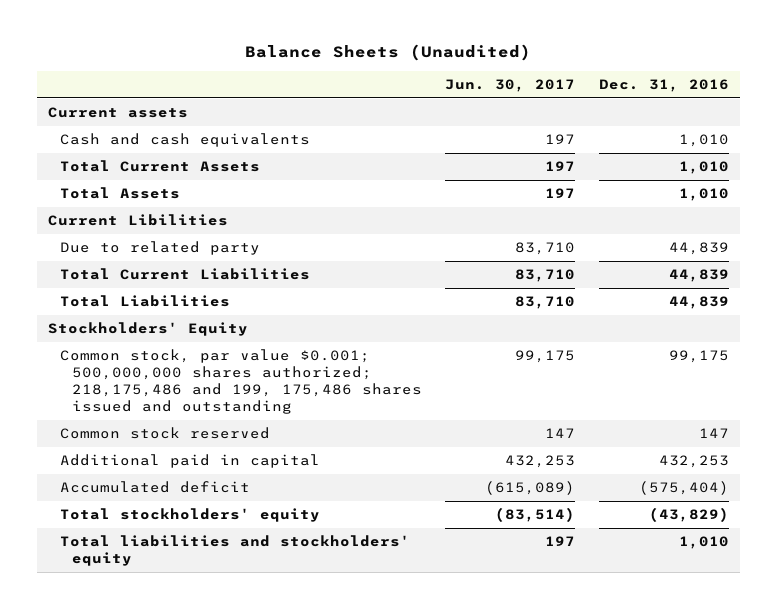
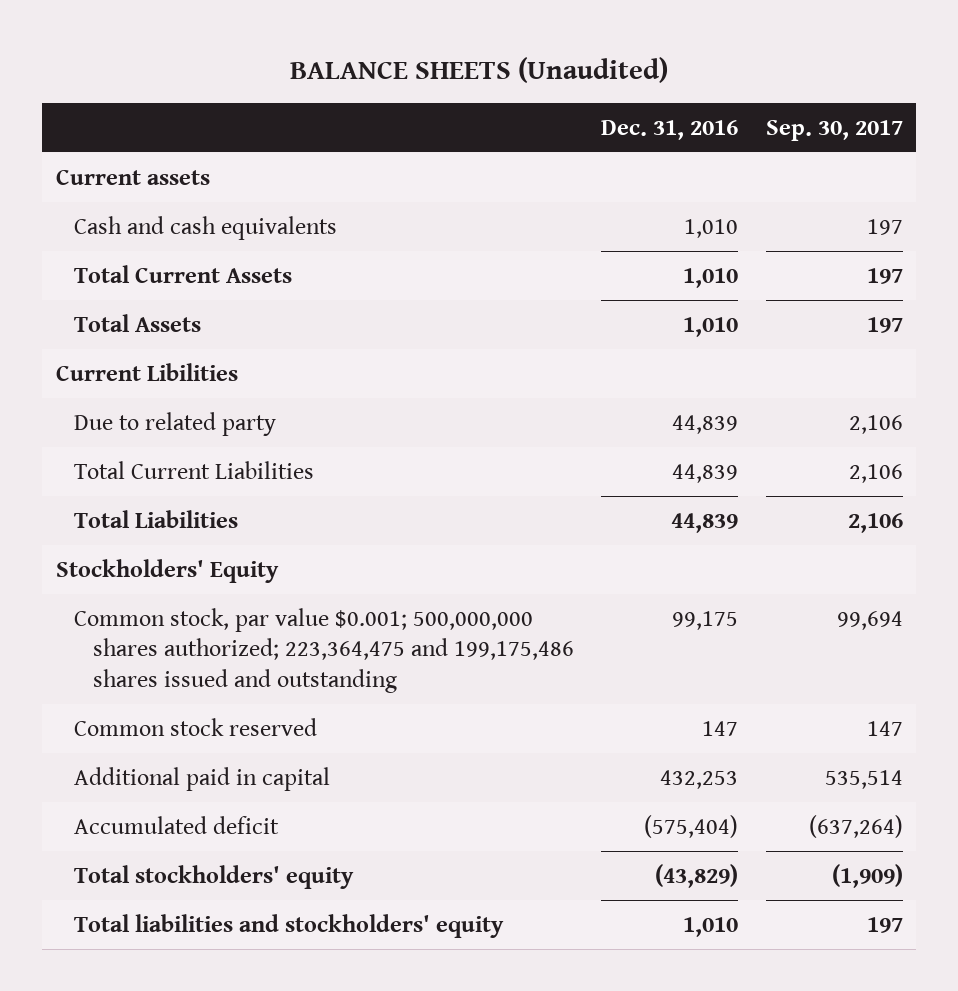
- Balance Sheets (Unaudited)
+ BALANCE SHEETS (Unaudited)
- | Jun. 30, 2017 | Dec. 31, 2016
+ | Dec. 31, 2016 | Sep. 30, 2017
- Common stock, par value $0.001; 500,000,000 shares authorized; 218,175,486 and 199, 175,486 shares issued and outstanding | 99,175 | 99,175
+ Common stock, par value $0.001; 500,000,000 shares authorized; 223,364,475 and 199,175,486 shares issued and outstanding | 99,175 | 99,694

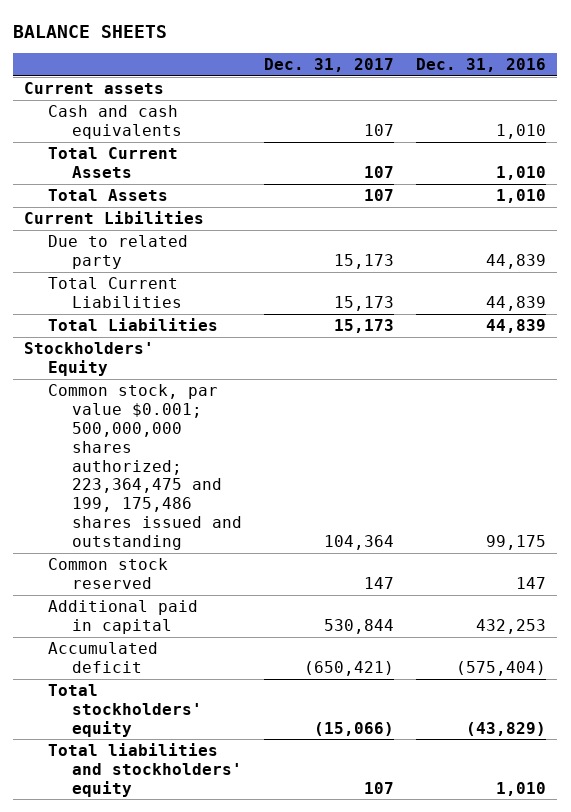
- BALANCE SHEETS (Unaudited)
+ BALANCE SHEETS
- | Dec. 31, 2016 | Sep. 30, 2017
+ | Dec. 31, 2017 | Dec. 31, 2016
- Common stock, par value $0.001; 500,000,000 shares authorized; 223,364,475 and 199,175,486 shares issued and outstanding | 99,175 | 99,694
+ Common stock, par value $0.001; 500,000,000 shares authorized; 223,364,475 and 199, 175,486 shares issued and outstanding | 104,364 | 99,175

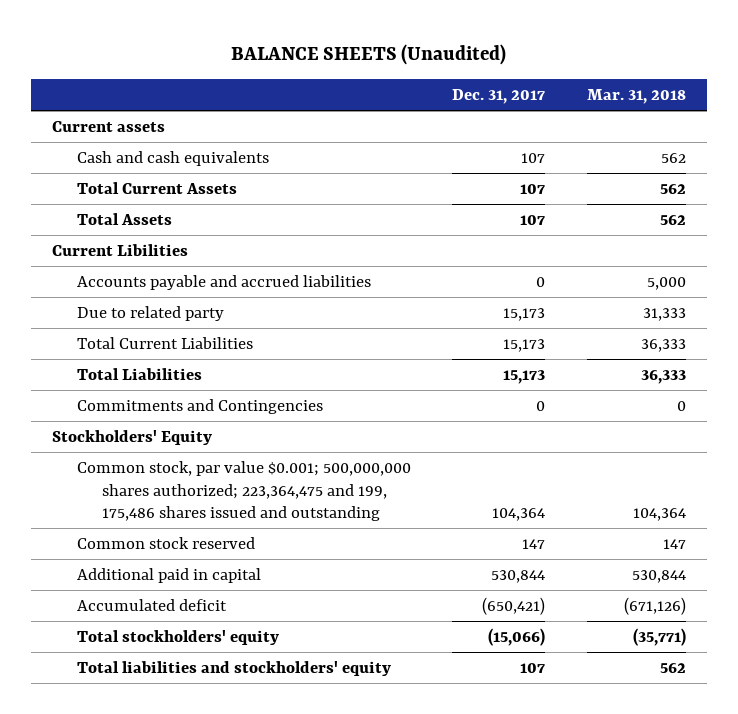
- BALANCE SHEETS
+ BALANCE SHEETS (Unaudited)
- | Dec. 31, 2017 | Dec. 31, 2016
+ | Dec. 31, 2017 | Mar. 31, 2018
+ Accounts payable and accrued liabilities | 0 | 5,000
+ Commitments and Contingencies | 0 | 0

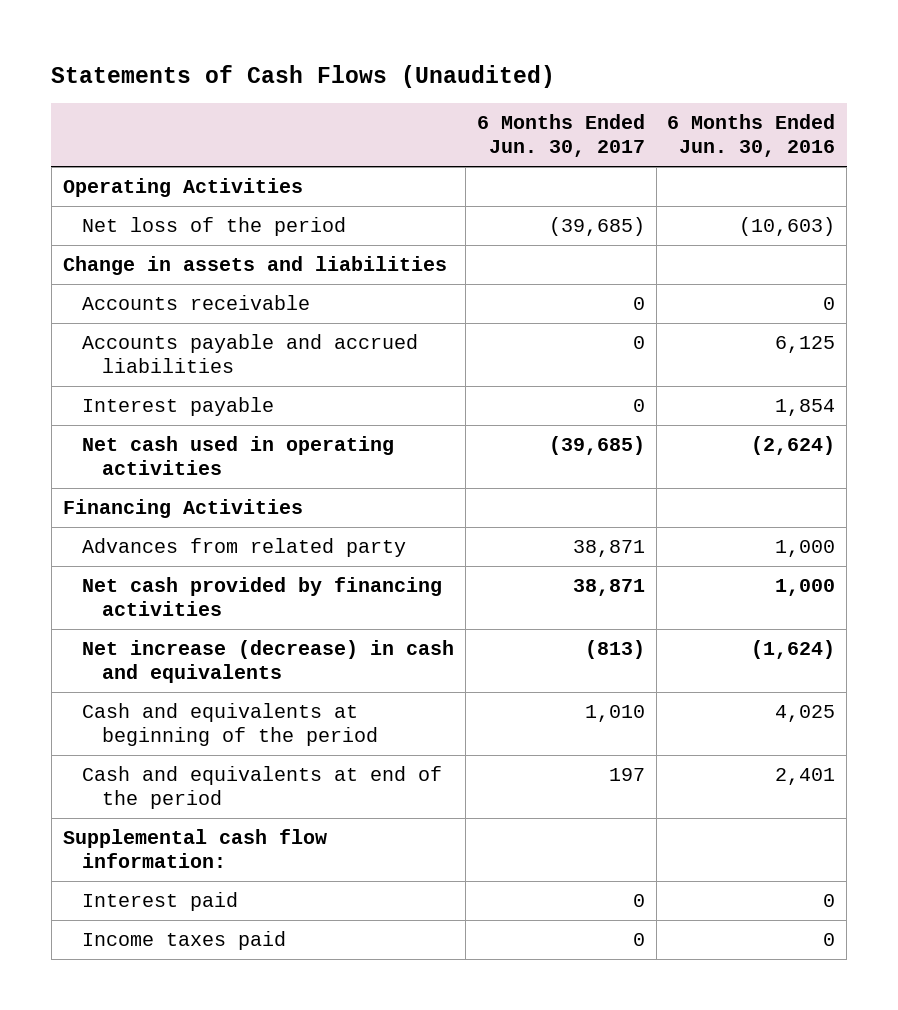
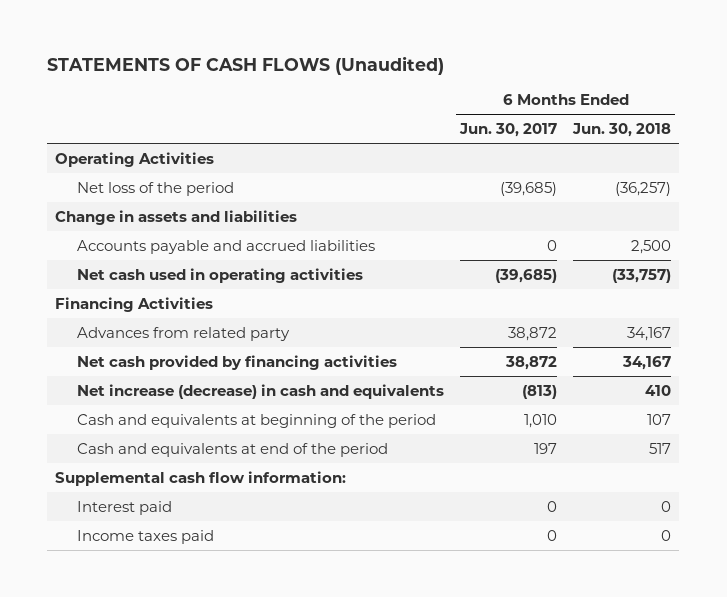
- Statements of Cash Flows (Unaudited)
+ STATEMENTS OF CASH FLOWS (Unaudited)
- | 6 Months Ended Jun. 30, 2017 | 6 Months Ended Jun. 30, 2016
+ | 6 Months Ended Jun. 30, 2017 | 6 Months Ended Jun. 30, 2018
- Accounts receivable | 0 | 0
- Interest payable | 0 | 1,854
- Advances from related party | 38,871 | 1,000
- Net cash provided by financing activities | 38,871 | 1,000
+ Advances from related party | 38,872 | 34,167
+ Net cash provided by financing activities | 38,872 | 34,167

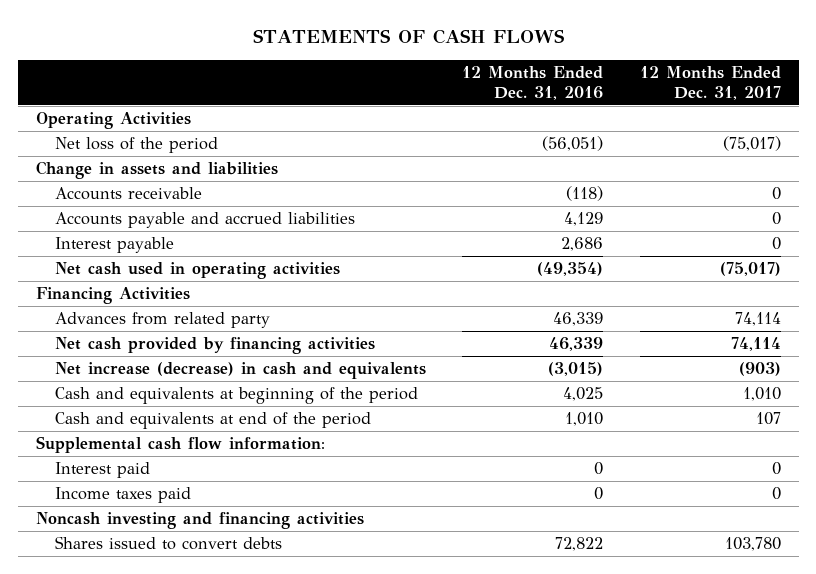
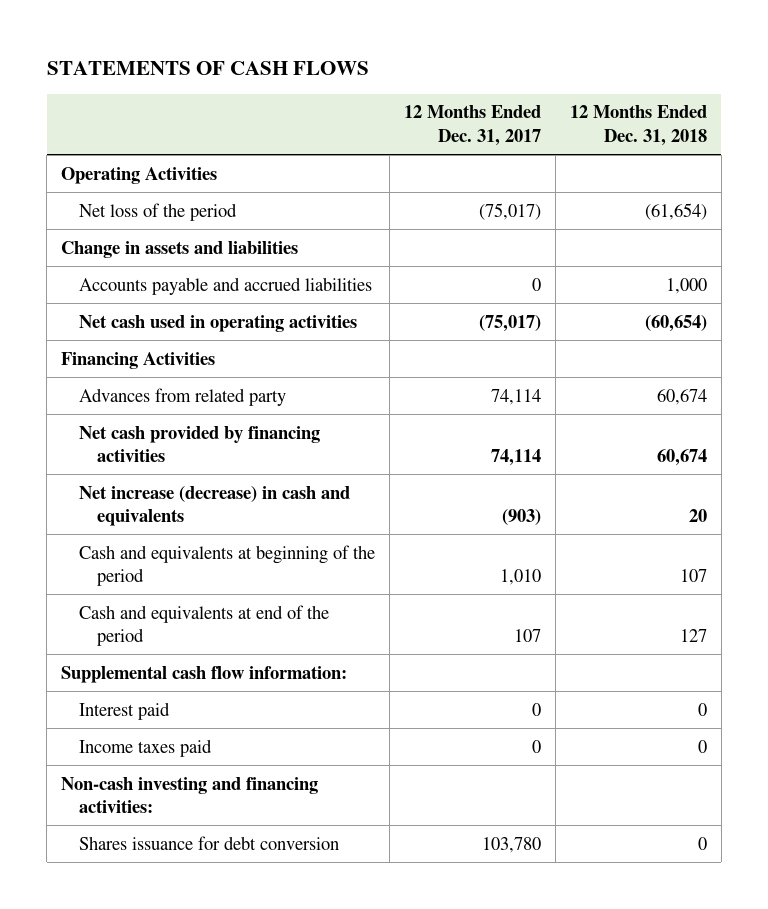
- | 12 Months Ended Dec. 31, 2016 | 12 Months Ended Dec. 31, 2017
+ | 12 Months Ended Dec. 31, 2017 | 12 Months Ended Dec. 31, 2018
- Accounts receivable | (118) | 0
- Interest payable | 2,686 | 0
- Noncash investing and financing activities
- Shares issued to convert debts | 72,822 | 103,780
+ Non-cash investing and financing activities:
+ Shares issuance for debt conversion | 103,780 | 0

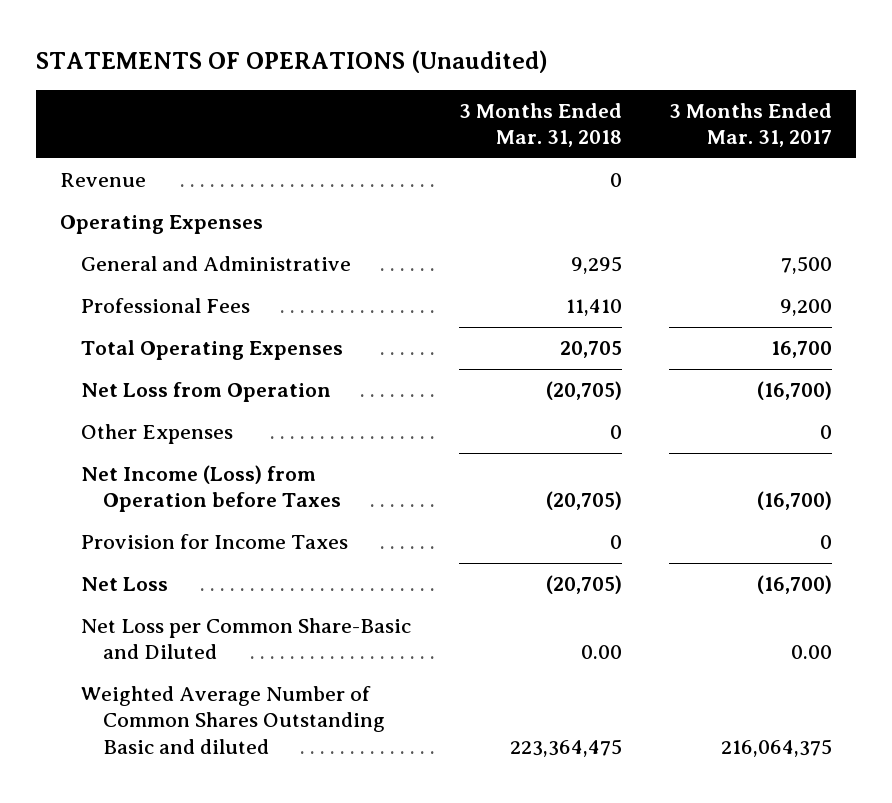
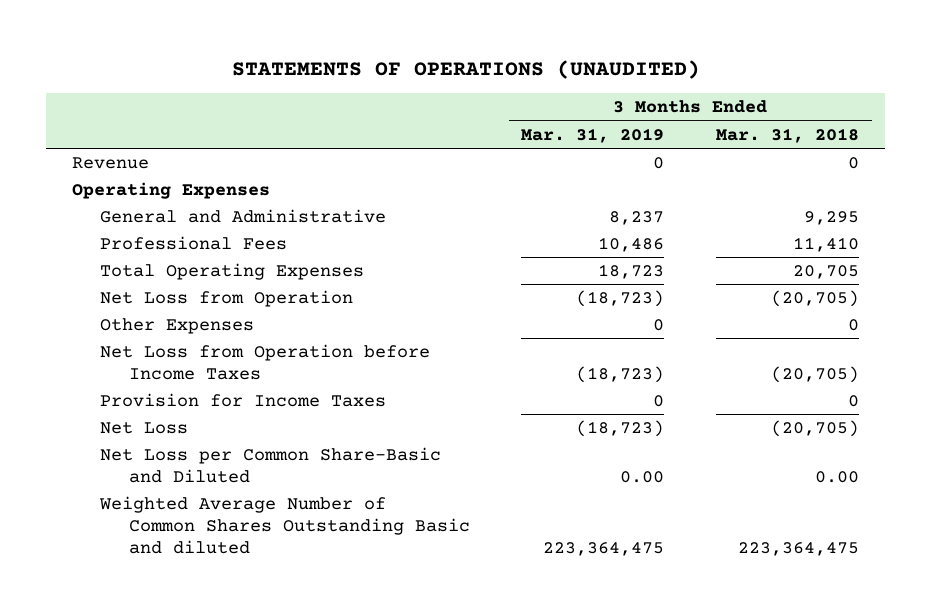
- STATEMENTS OF OPERATIONS (Unaudited)
+ STATEMENTS OF OPERATIONS (UNAUDITED)
- | 3 Months Ended Mar. 31, 2018 | 3 Months Ended Mar. 31, 2017
+ | 3 Months Ended Mar. 31, 2019 | 3 Months Ended Mar. 31, 2018
- Net Income (Loss) from Operation before Taxes | (20,705) | (16,700)
+ Net Loss from Operation before Income Taxes | (18,723) | (20,705)

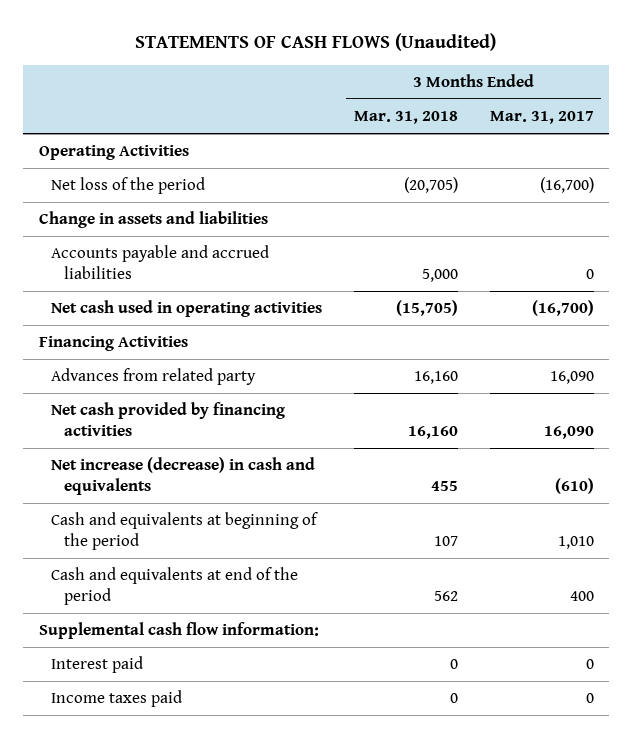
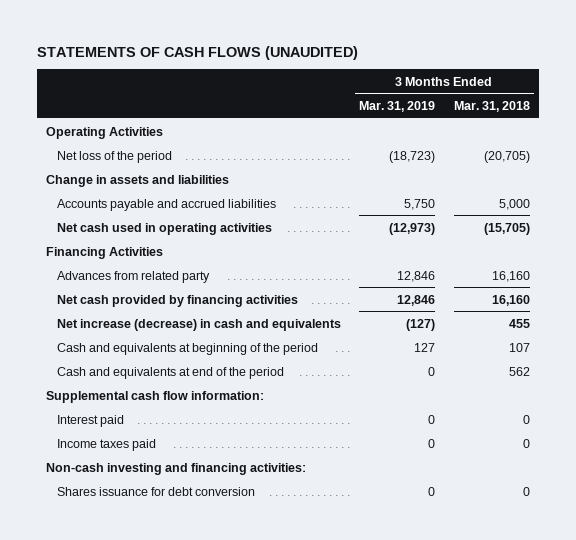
- STATEMENTS OF CASH FLOWS (Unaudited)
+ STATEMENTS OF CASH FLOWS (UNAUDITED)
- | 3 Months Ended Mar. 31, 2018 | 3 Months Ended Mar. 31, 2017
+ | 3 Months Ended Mar. 31, 2019 | 3 Months Ended Mar. 31, 2018
+ Non-cash investing and financing activities:
+ Shares issuance for debt conversion | 0 | 0

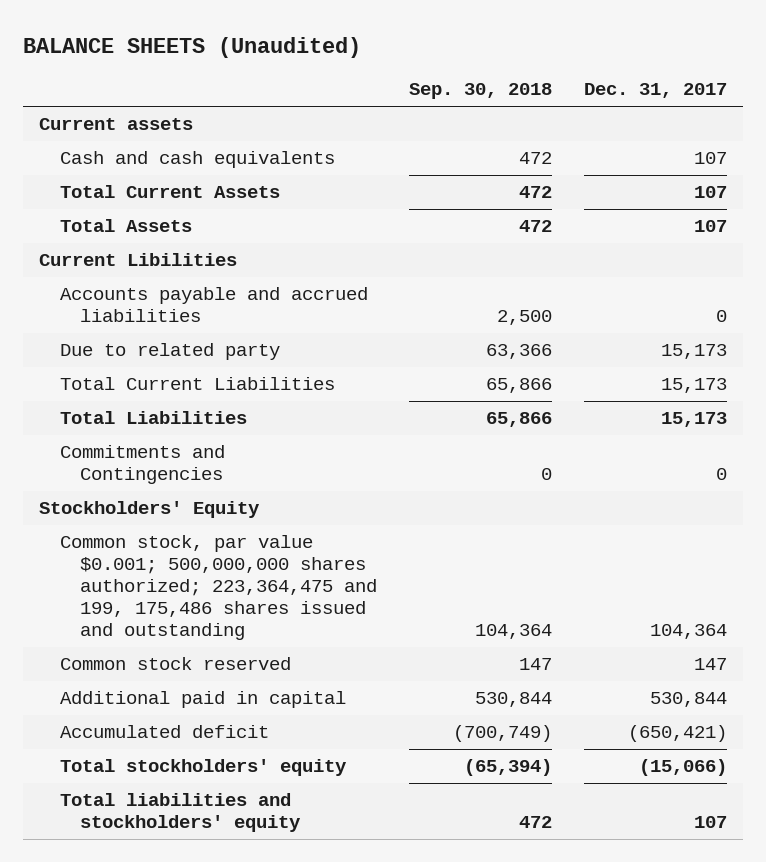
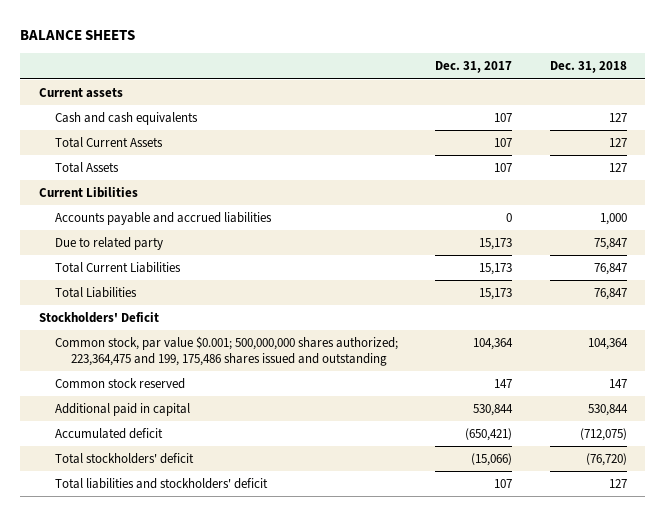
- BALANCE SHEETS (Unaudited)
+ BALANCE SHEETS
- | Sep. 30, 2018 | Dec. 31, 2017
+ | Dec. 31, 2017 | Dec. 31, 2018
- Commitments and Contingencies | 0 | 0
- Stockholders' Equity
+ Stockholders' Deficit
- Total stockholders' equity | (65,394) | (15,066)
- Total liabilities and stockholders' equity | 472 | 107
+ Total stockholders' deficit | (15,066) | (76,720)
+ Total liabilities and stockholders' deficit | 107 | 127

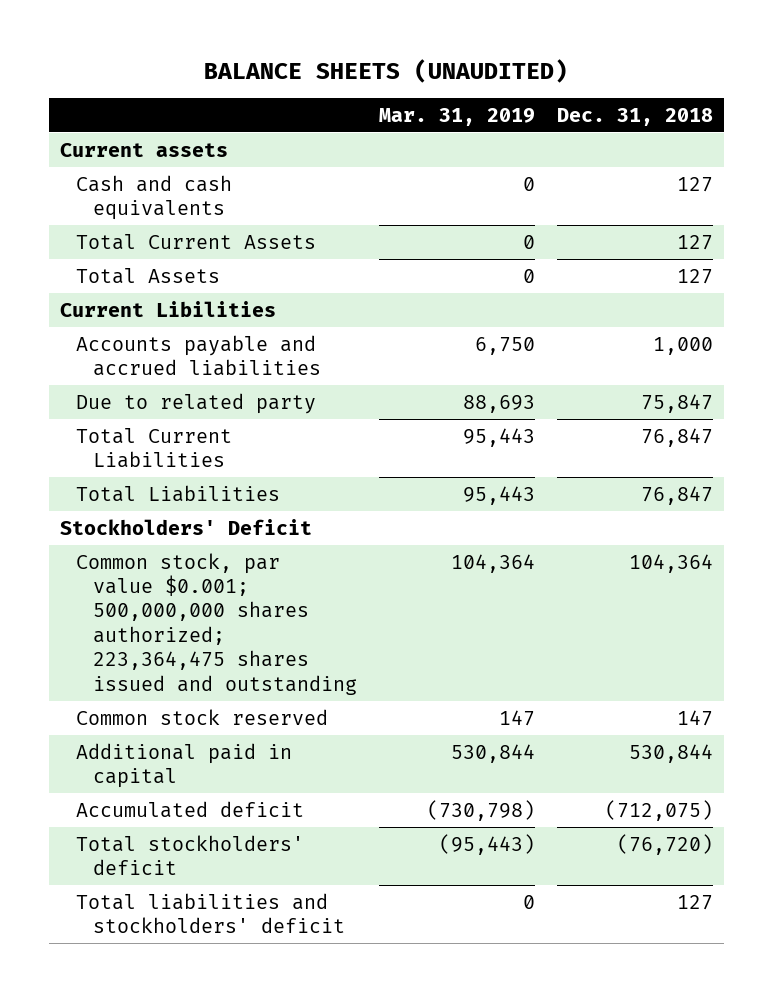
- BALANCE SHEETS
+ BALANCE SHEETS (UNAUDITED)
- | Dec. 31, 2017 | Dec. 31, 2018
+ | Mar. 31, 2019 | Dec. 31, 2018
- Common stock, par value $0.001; 500,000,000 shares authorized; 223,364,475 and 199, 175,486 shares issued and outstanding | 104,364 | 104,364
+ Common stock, par value $0.001; 500,000,000 shares authorized; 223,364,475 shares issued and outstanding | 104,364 | 104,364

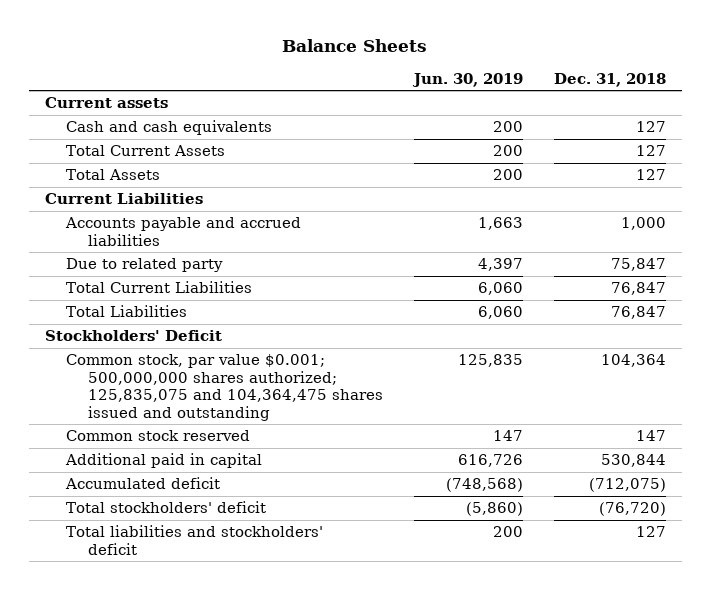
- BALANCE SHEETS (UNAUDITED)
+ Balance Sheets
- | Mar. 31, 2019 | Dec. 31, 2018
+ | Jun. 30, 2019 | Dec. 31, 2018
- Current Libilities
+ Current Liabilities
- Common stock, par value $0.001; 500,000,000 shares authorized; 223,364,475 shares issued and outstanding | 104,364 | 104,364
+ Common stock, par value $0.001; 500,000,000 shares authorized; 125,835,075 and 104,364,475 shares issued and outstanding | 125,835 | 104,364

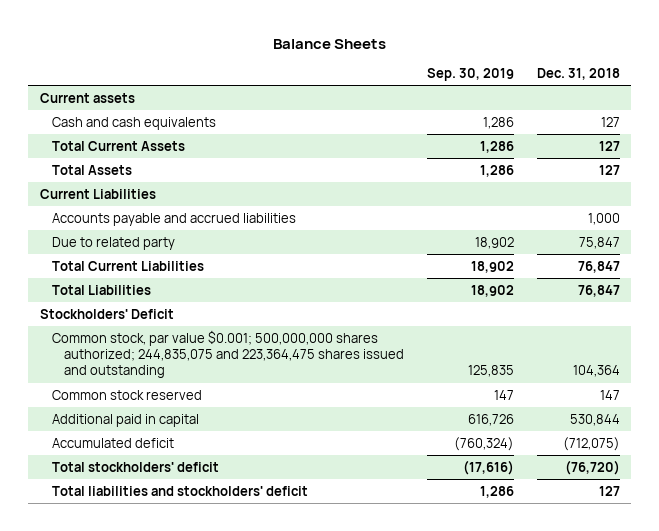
- | Jun. 30, 2019 | Dec. 31, 2018
+ | Sep. 30, 2019 | Dec. 31, 2018
- Common stock, par value $0.001; 500,000,000 shares authorized; 125,835,075 and 104,364,475 shares issued and outstanding | 125,835 | 104,364
+ Common stock, par value $0.001; 500,000,000 shares authorized; 244,835,075 and 223,364,475 shares issued and outstanding | 125,835 | 104,364

